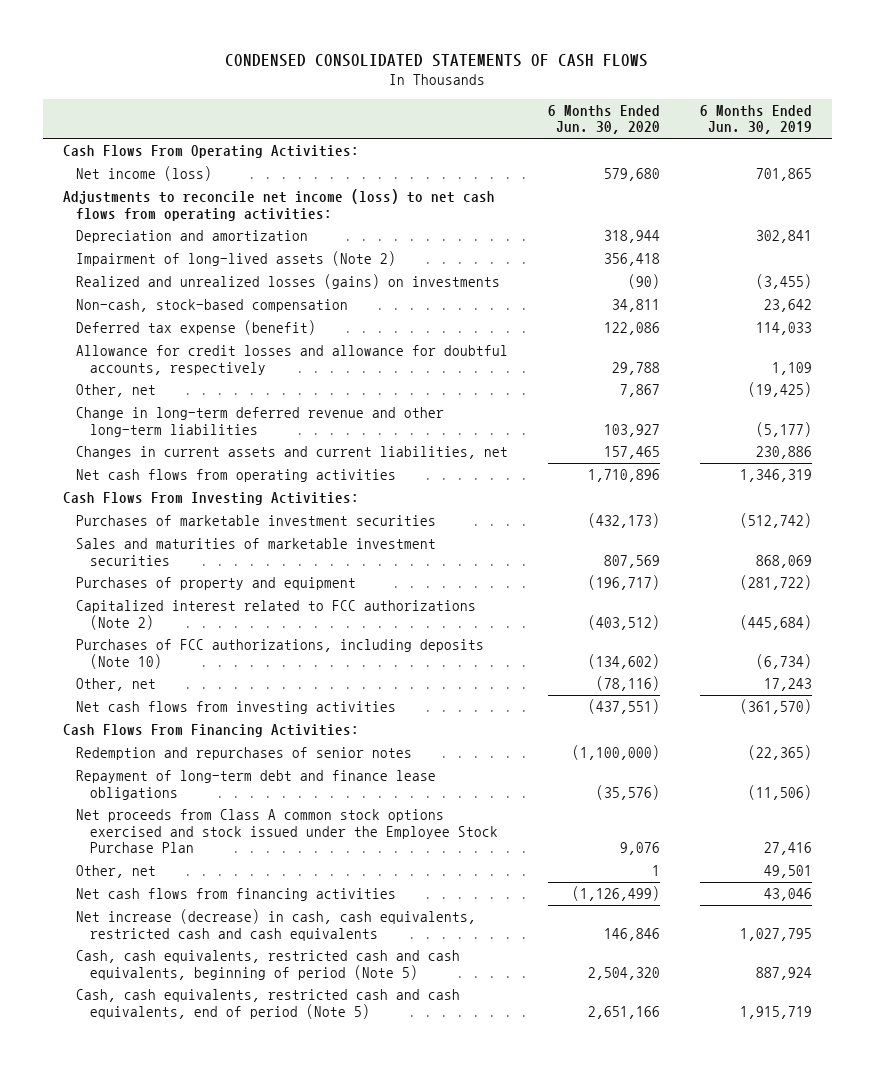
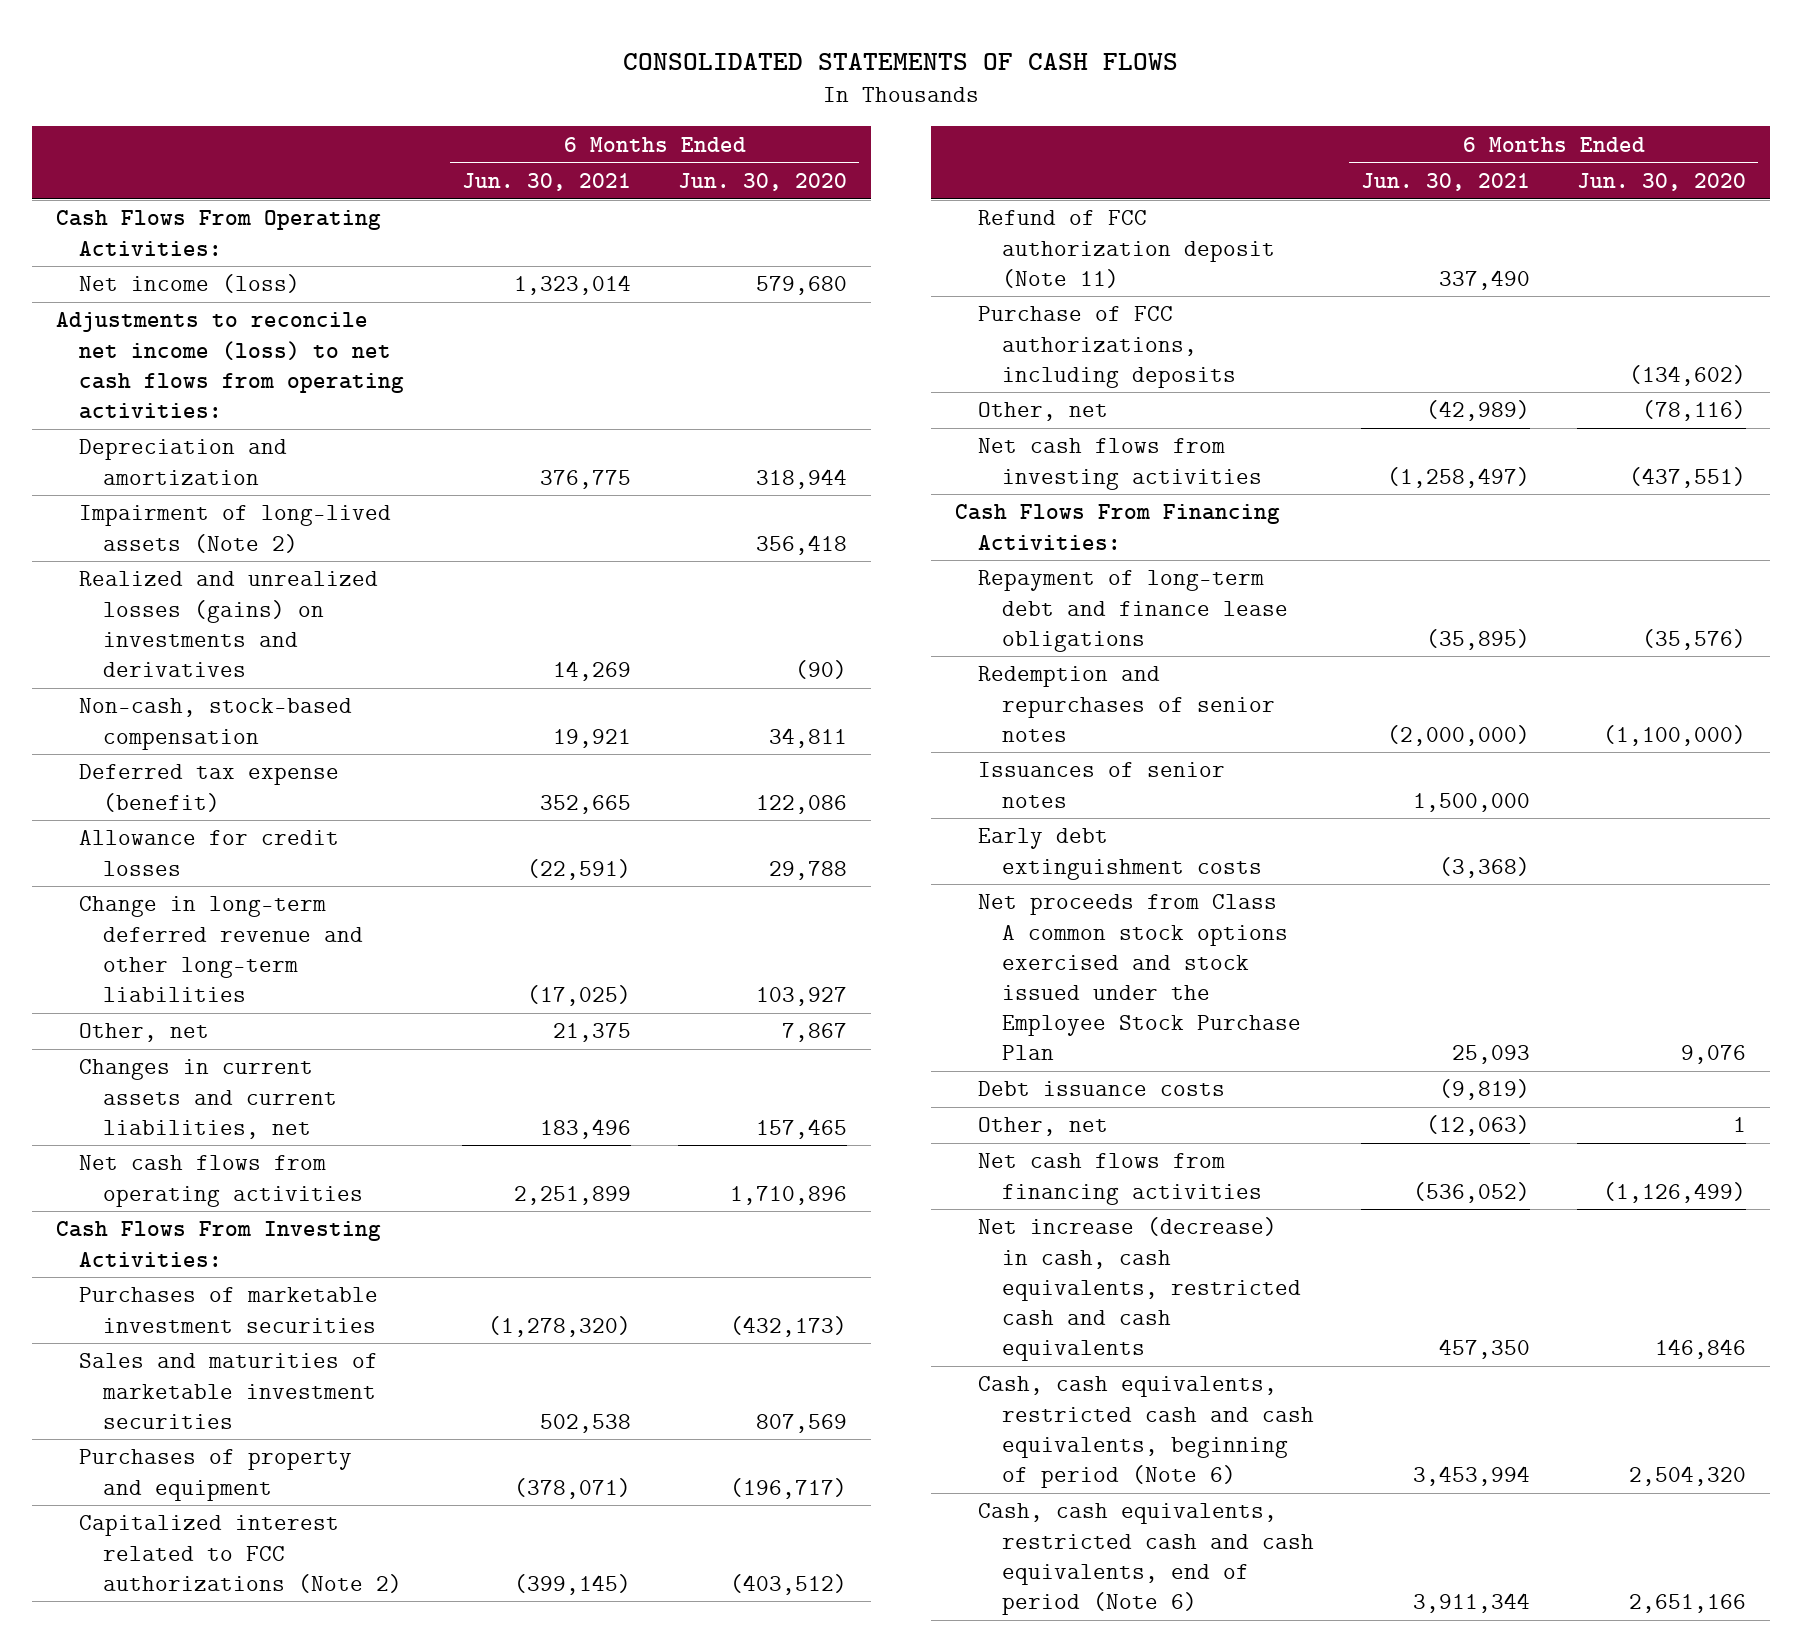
- CONDENSED CONSOLIDATED STATEMENTS OF CASH FLOWS
+ CONSOLIDATED STATEMENTS OF CASH FLOWS
- | 6 Months Ended Jun. 30, 2020 | 6 Months Ended Jun. 30, 2019
+ | 6 Months Ended Jun. 30, 2021 | 6 Months Ended Jun. 30, 2020
- Realized and unrealized losses (gains) on investments | (90) | (3,455)
+ Realized and unrealized losses (gains) on investments and derivatives | 14,269 | (90)
- Allowance for credit losses and allowance for doubtful accounts, respectively | 29,788 | 1,109
+ Allowance for credit losses | (22,591) | 29,788
moved down: Other, net | 21,375 | 7,867
- Purchases of FCC authorizations, including deposits (Note 10) | (134,602) | (6,734)
+ Refund of FCC authorization deposit (Note 11) | 337,490 |
+ Purchase of FCC authorizations, including deposits | | (134,602)
moved down: Redemption and repurchases of senior notes | (2,000,000) | (1,100,000)
+ Issuances of senior notes | 1,500,000 |
+ Early debt extinguishment costs | (3,368) |
+ Debt issuance costs | (9,819) |
- Cash, cash equivalents, restricted cash and cash equivalents, beginning of period (Note 5) | 2,504,320 | 887,924
- Cash, cash equivalents, restricted cash and cash equivalents, end of period (Note 5) | 2,651,166 | 1,915,719
+ Cash, cash equivalents, restricted cash and cash equivalents, beginning of period (Note 6) | 3,453,994 | 2,504,320
+ Cash, cash equivalents, restricted cash and cash equivalents, end of period (Note 6) | 3,911,344 | 2,651,166

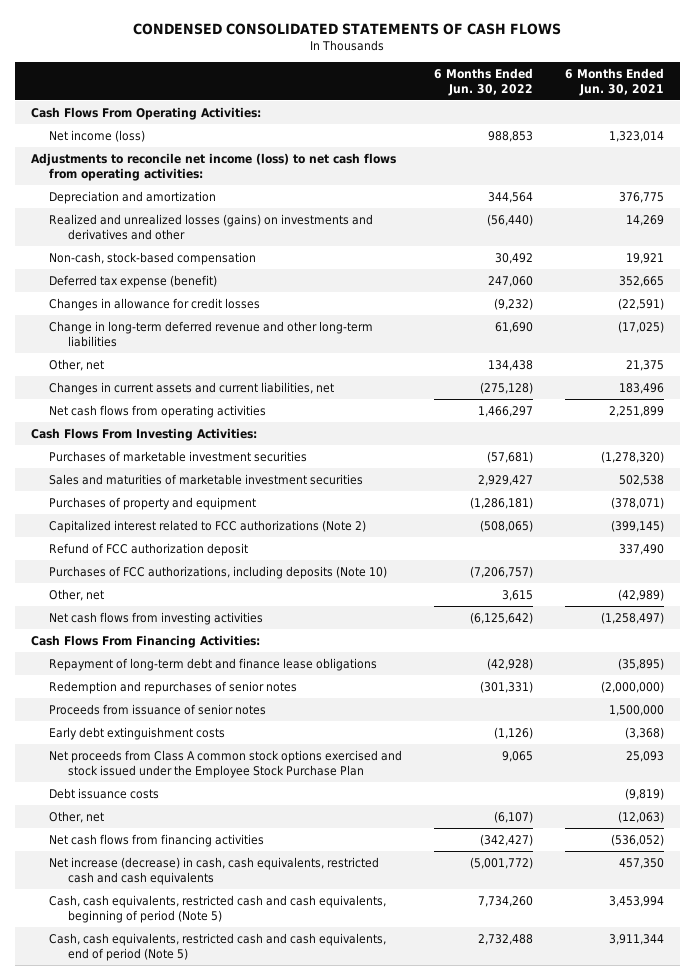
- CONSOLIDATED STATEMENTS OF CASH FLOWS
+ CONDENSED CONSOLIDATED STATEMENTS OF CASH FLOWS
- | 6 Months Ended Jun. 30, 2021 | 6 Months Ended Jun. 30, 2020
+ | 6 Months Ended Jun. 30, 2022 | 6 Months Ended Jun. 30, 2021
- Impairment of long-lived assets (Note 2) | | 356,418
- Realized and unrealized losses (gains) on investments and derivatives | 14,269 | (90)
+ Realized and unrealized losses (gains) on investments and derivatives and other | (56,440) | 14,269
- Allowance for credit losses | (22,591) | 29,788
+ Changes in allowance for credit losses | (9,232) | (22,591)
- Refund of FCC authorization deposit (Note 11) | 337,490 |
- Purchase of FCC authorizations, including deposits | | (134,602)
+ Refund of FCC authorization deposit | | 337,490
+ Purchases of FCC authorizations, including deposits (Note 10) | (7,206,757) |
- Issuances of senior notes | 1,500,000 |
+ Proceeds from issuance of senior notes | | 1,500,000
- Cash, cash equivalents, restricted cash and cash equivalents, beginning of period (Note 6) | 3,453,994 | 2,504,320
- Cash, cash equivalents, restricted cash and cash equivalents, end of period (Note 6) | 3,911,344 | 2,651,166
+ Cash, cash equivalents, restricted cash and cash equivalents, beginning of period (Note 5) | 7,734,260 | 3,453,994
+ Cash, cash equivalents, restricted cash and cash equivalents, end of period (Note 5) | 2,732,488 | 3,911,344

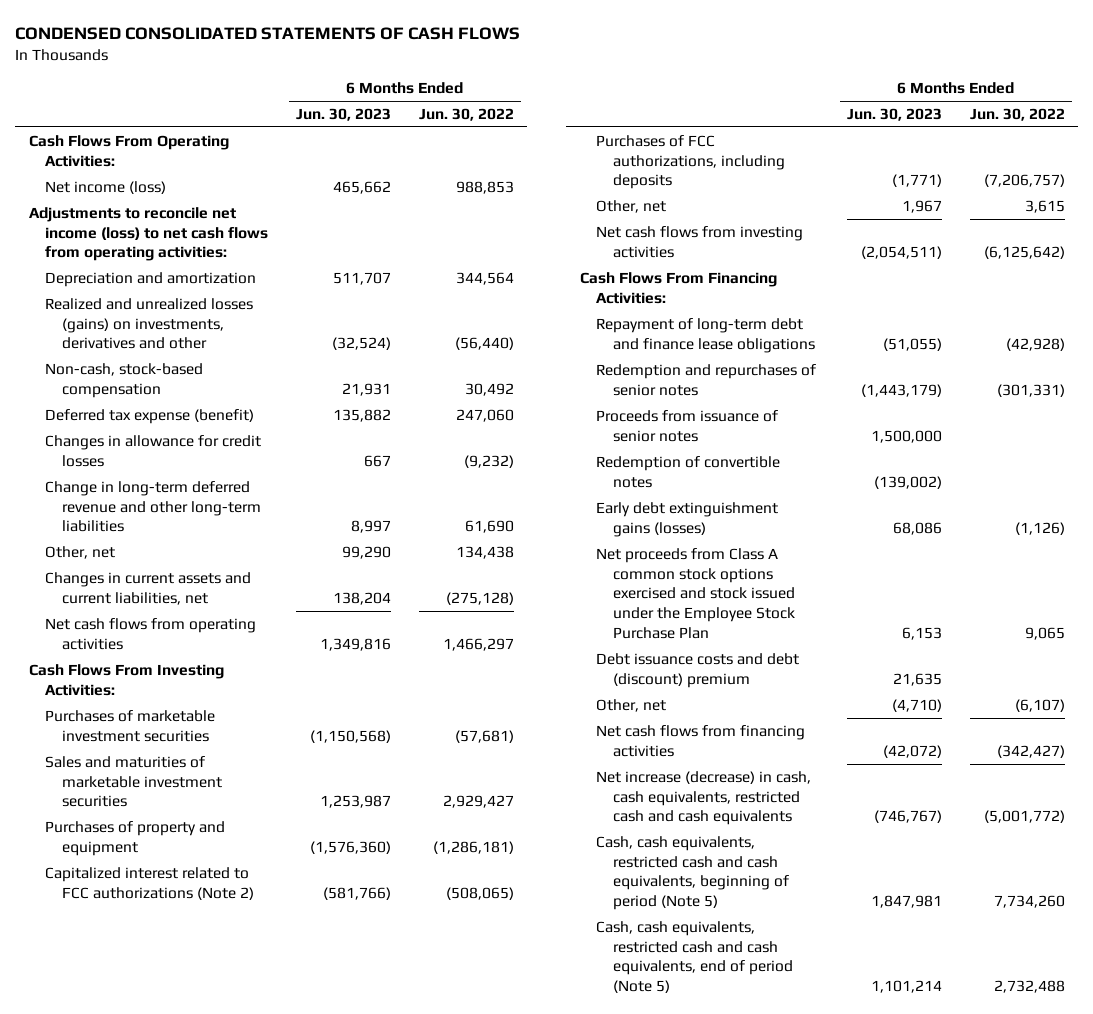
- | 6 Months Ended Jun. 30, 2022 | 6 Months Ended Jun. 30, 2021
+ | 6 Months Ended Jun. 30, 2023 | 6 Months Ended Jun. 30, 2022
- Realized and unrealized losses (gains) on investments and derivatives and other | (56,440) | 14,269
+ Realized and unrealized losses (gains) on investments, derivatives and other | (32,524) | (56,440)
- Refund of FCC authorization deposit | | 337,490
- Purchases of FCC authorizations, including deposits (Note 10) | (7,206,757) |
+ Purchases of FCC authorizations, including deposits | (1,771) | (7,206,757)
- Early debt extinguishment costs | (1,126) | (3,368)
+ Redemption of convertible notes | (139,002) |
+ Early debt extinguishment gains (losses) | 68,086 | (1,126)
- Debt issuance costs | | (9,819)
+ Debt issuance costs and debt (discount) premium | 21,635 |

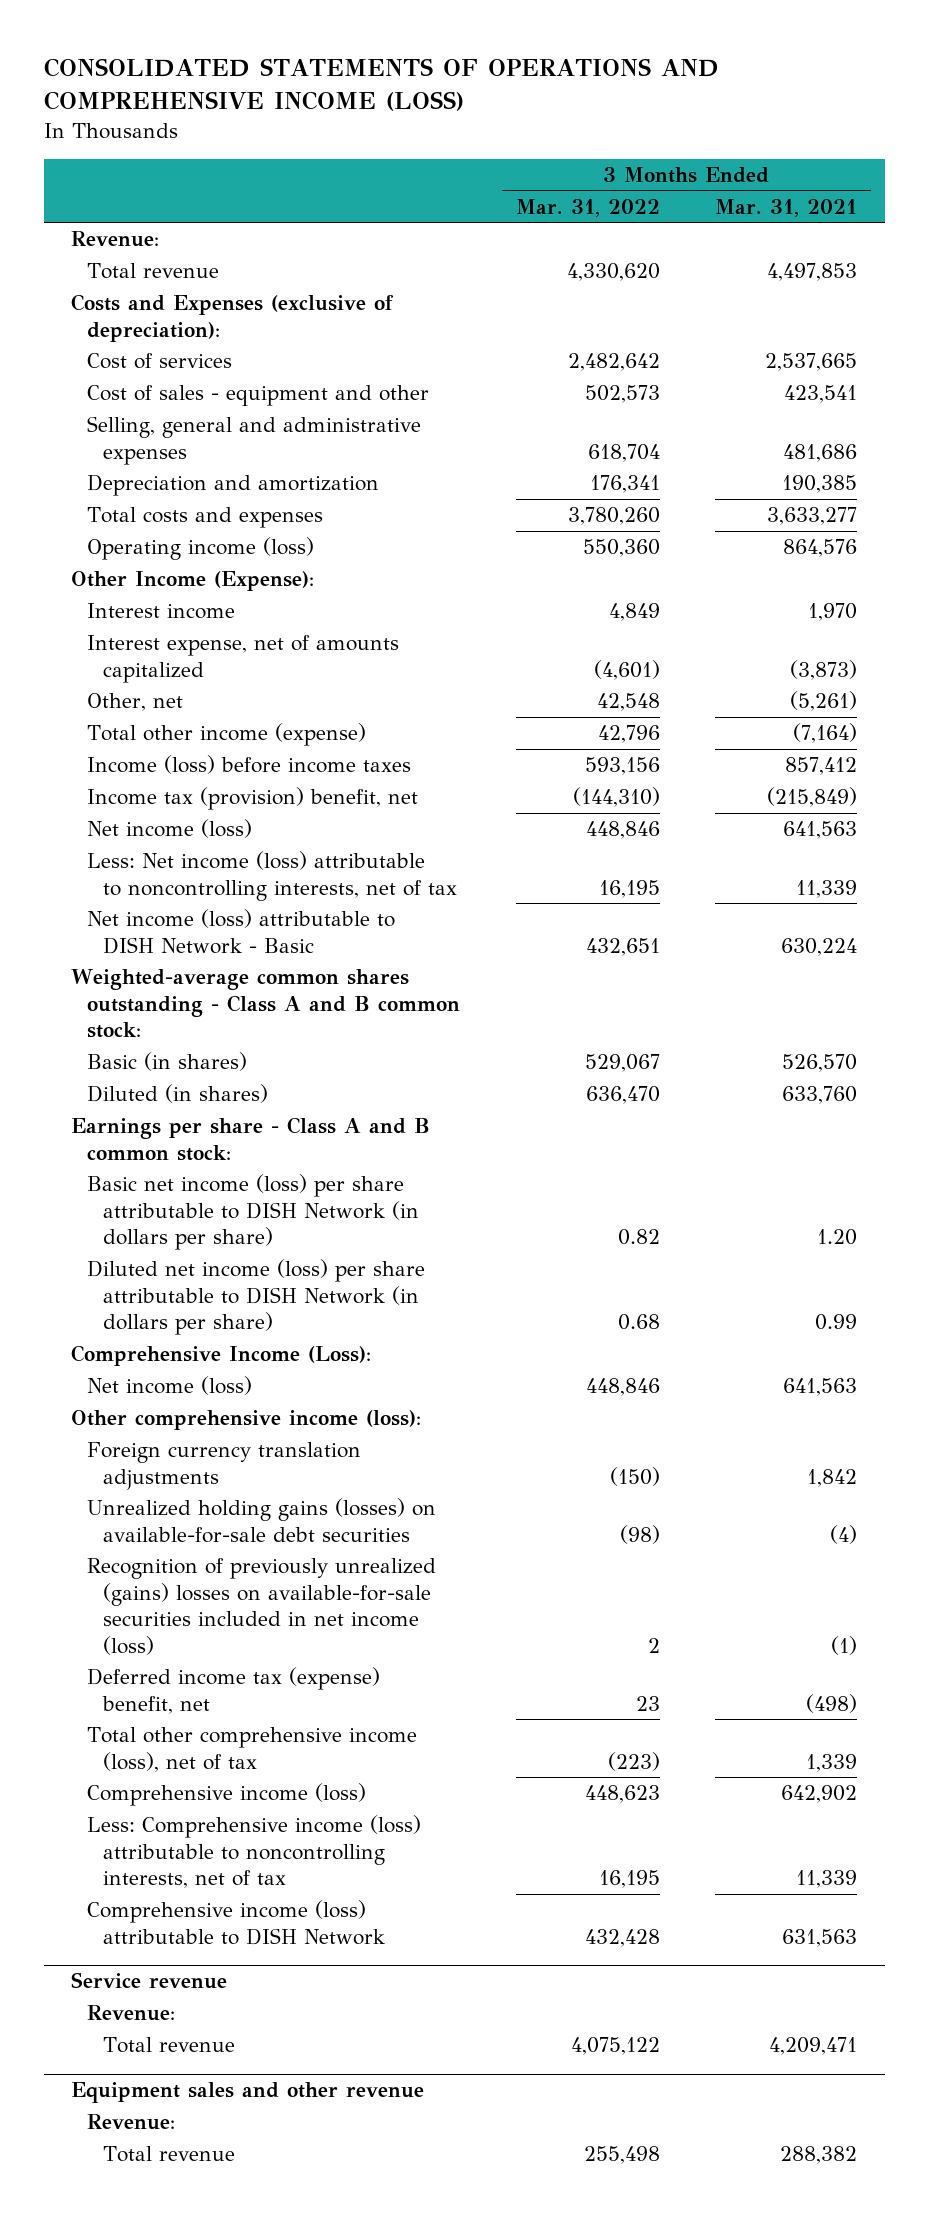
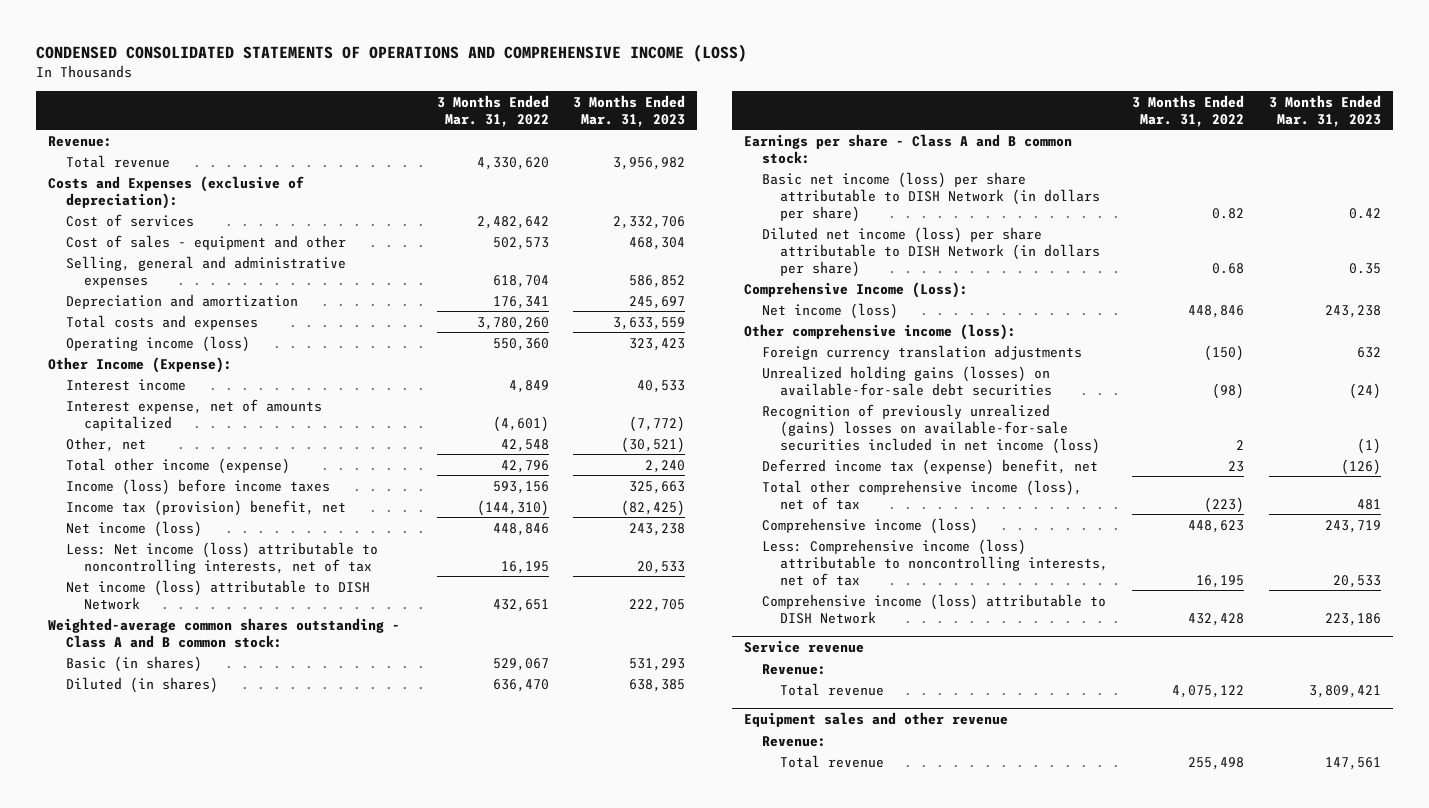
- CONSOLIDATED STATEMENTS OF OPERATIONS AND COMPREHENSIVE INCOME (LOSS)
+ CONDENSED CONSOLIDATED STATEMENTS OF OPERATIONS AND COMPREHENSIVE INCOME (LOSS)
- | 3 Months Ended Mar. 31, 2022 | 3 Months Ended Mar. 31, 2021
+ | 3 Months Ended Mar. 31, 2022 | 3 Months Ended Mar. 31, 2023
- Net income (loss) attributable to DISH Network - Basic | 432,651 | 630,224
+ Net income (loss) attributable to DISH Network | 432,651 | 222,705

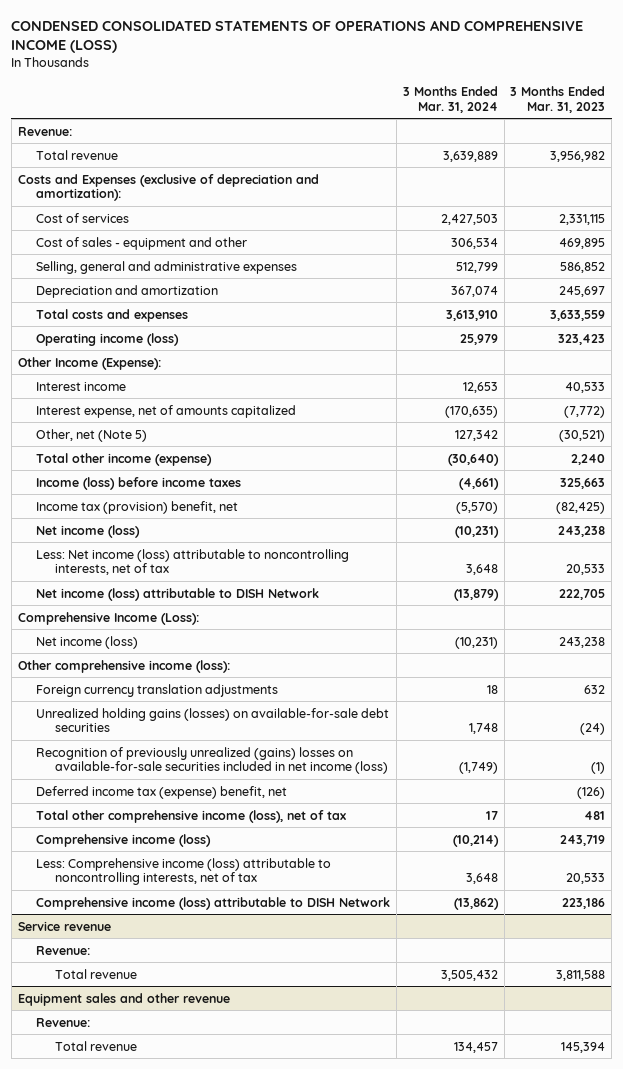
- | 3 Months Ended Mar. 31, 2022 | 3 Months Ended Mar. 31, 2023
+ | 3 Months Ended Mar. 31, 2024 | 3 Months Ended Mar. 31, 2023
- Costs and Expenses (exclusive of depreciation):
- Cost of services | 2,482,642 | 2,332,706
- Cost of sales - equipment and other | 502,573 | 468,304
+ Costs and Expenses (exclusive of depreciation and amortization):
+ Cost of services | 2,427,503 | 2,331,115
+ Cost of sales - equipment and other | 306,534 | 469,895
- Other, net | 42,548 | (30,521)
+ Other, net (Note 5) | 127,342 | (30,521)
- Weighted-average common shares outstanding - Class A and B common stock:
- Basic (in shares) | 529,067 | 531,293
- Diluted (in shares) | 636,470 | 638,385
- Earnings per share - Class A and B common stock:
- Basic net income (loss) per share attributable to DISH Network (in dollars per share) | 0.82 | 0.42
- Diluted net income (loss) per share attributable to DISH Network (in dollars per share) | 0.68 | 0.35
@ Service revenue
- Total revenue | 4,075,122 | 3,809,421
+ Total revenue | 3,505,432 | 3,811,588
@ Equipment sales and other revenue
- Total revenue | 255,498 | 147,561
+ Total revenue | 134,457 | 145,394

